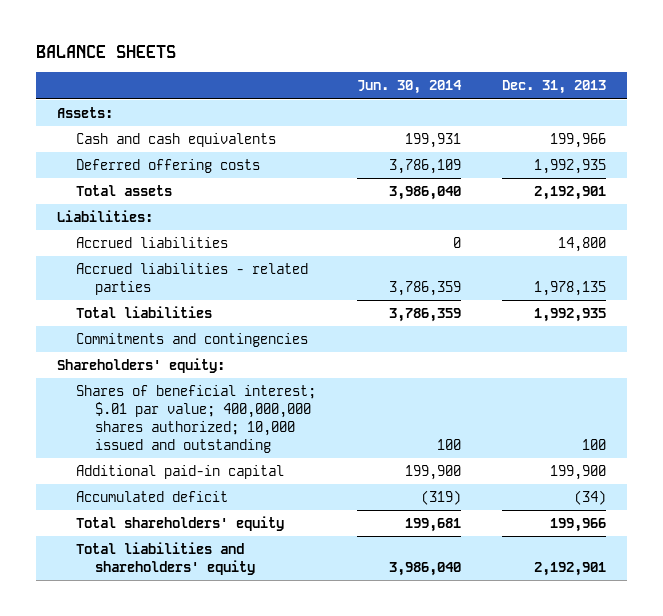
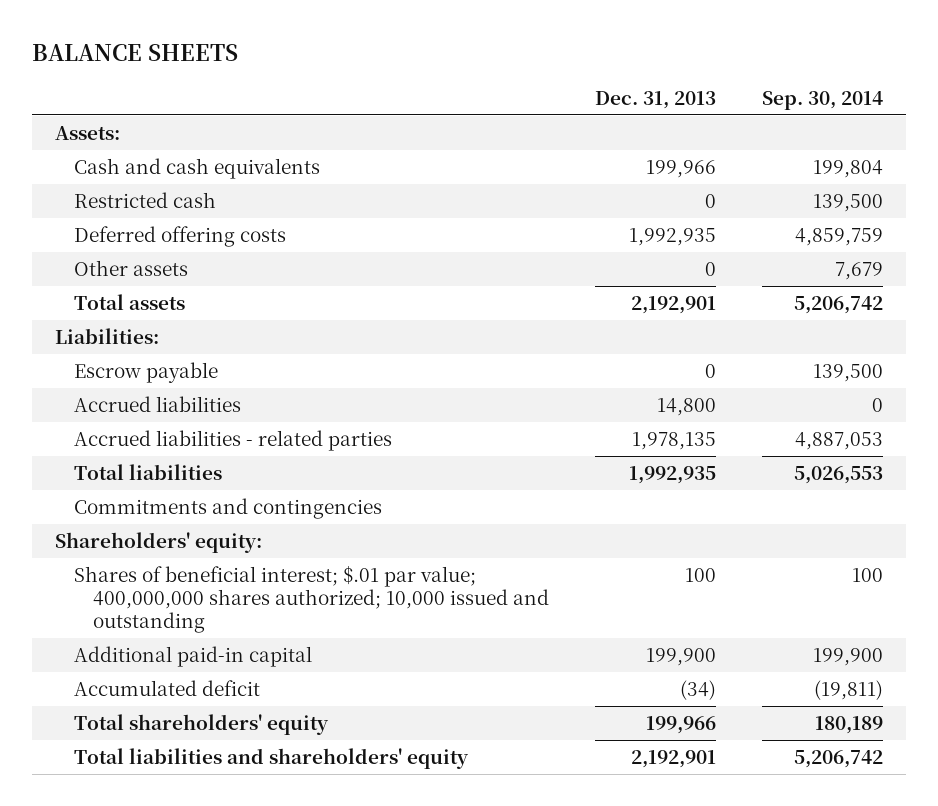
- | Jun. 30, 2014 | Dec. 31, 2013
+ | Dec. 31, 2013 | Sep. 30, 2014
+ Restricted cash | 0 | 139,500
+ Other assets | 0 | 7,679
+ Escrow payable | 0 | 139,500

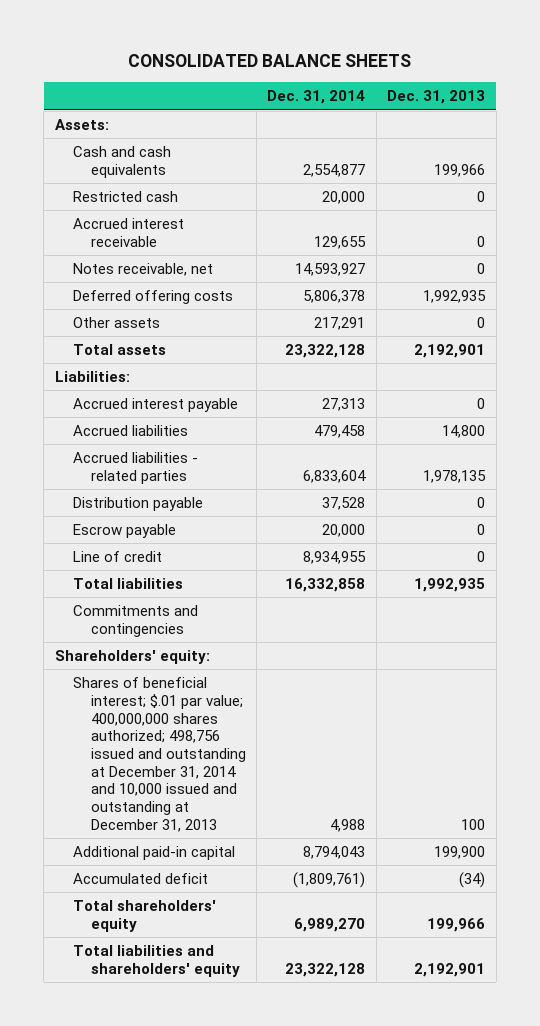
- BALANCE SHEETS
+ CONSOLIDATED BALANCE SHEETS
- | Dec. 31, 2013 | Sep. 30, 2014
+ | Dec. 31, 2014 | Dec. 31, 2013
+ Accrued interest receivable | 129,655 | 0
+ Notes receivable, net | 14,593,927 | 0
+ Accrued interest payable | 27,313 | 0
+ Distribution payable | 37,528 | 0
moved down: Escrow payable | 20,000 | 0
+ Line of credit | 8,934,955 | 0
- Shares of beneficial interest; $.01 par value; 400,000,000 shares authorized; 10,000 issued and outstanding | 100 | 100
+ Shares of beneficial interest; $.01 par value; 400,000,000 shares authorized; 498,756 issued and outstanding at December 31, 2014 and 10,000 issued and outstanding at December 31, 2013 | 4,988 | 100

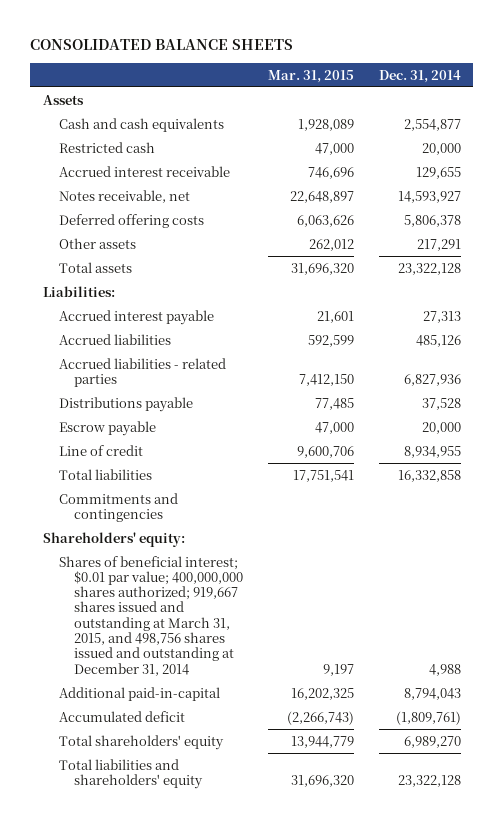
- | Dec. 31, 2014 | Dec. 31, 2013
+ | Mar. 31, 2015 | Dec. 31, 2014
- Assets:
+ Assets
- Accrued liabilities | 479,458 | 14,800
- Accrued liabilities - related parties | 6,833,604 | 1,978,135
- Distribution payable | 37,528 | 0
+ Accrued liabilities | 592,599 | 485,126
+ Accrued liabilities - related parties | 7,412,150 | 6,827,936
+ Distributions payable | 77,485 | 37,528
- Shares of beneficial interest; $.01 par value; 400,000,000 shares authorized; 498,756 issued and outstanding at December 31, 2014 and 10,000 issued and outstanding at December 31, 2013 | 4,988 | 100
- Additional paid-in capital | 8,794,043 | 199,900
+ Shares of beneficial interest; $0.01 par value; 400,000,000 shares authorized; 919,667 shares issued and outstanding at March 31, 2015, and 498,756 shares issued and outstanding at December 31, 2014 | 9,197 | 4,988
+ Additional paid-in-capital | 16,202,325 | 8,794,043

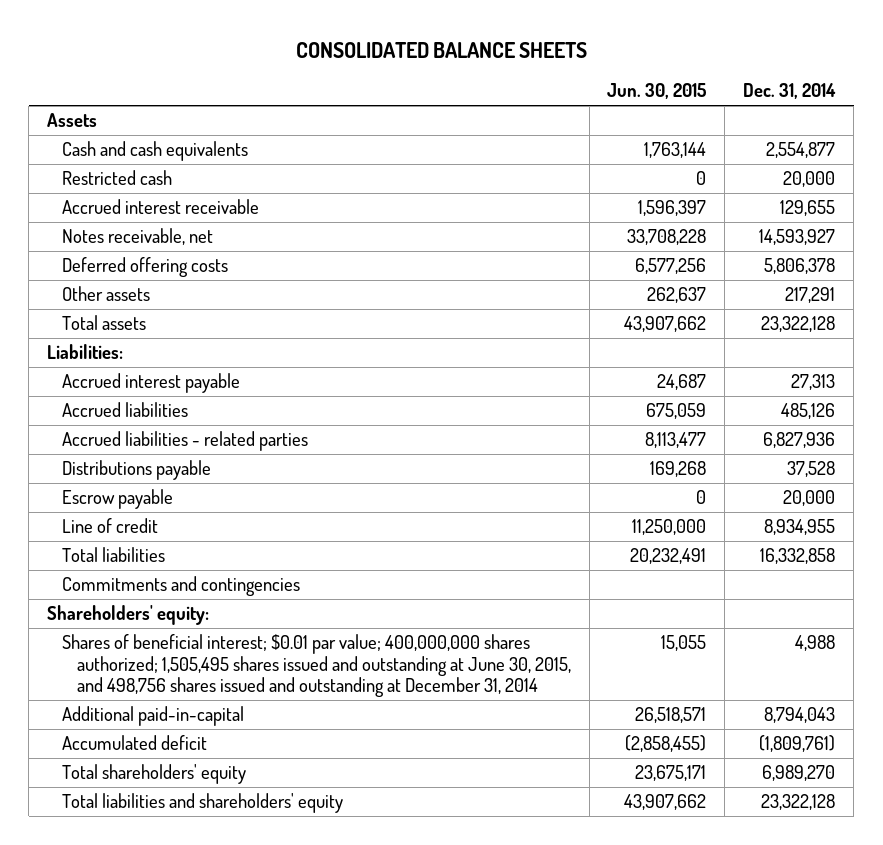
- | Mar. 31, 2015 | Dec. 31, 2014
+ | Jun. 30, 2015 | Dec. 31, 2014
- Shares of beneficial interest; $0.01 par value; 400,000,000 shares authorized; 919,667 shares issued and outstanding at March 31, 2015, and 498,756 shares issued and outstanding at December 31, 2014 | 9,197 | 4,988
+ Shares of beneficial interest; $0.01 par value; 400,000,000 shares authorized; 1,505,495 shares issued and outstanding at June 30, 2015, and 498,756 shares issued and outstanding at December 31, 2014 | 15,055 | 4,988

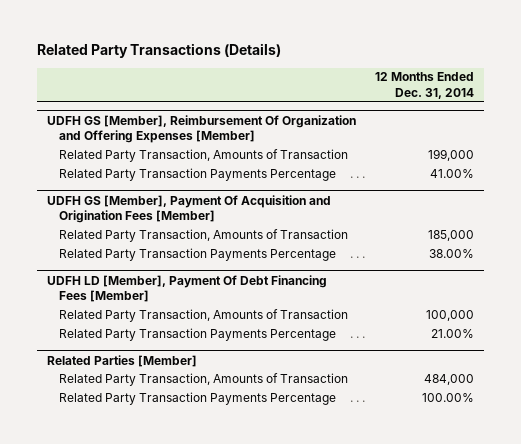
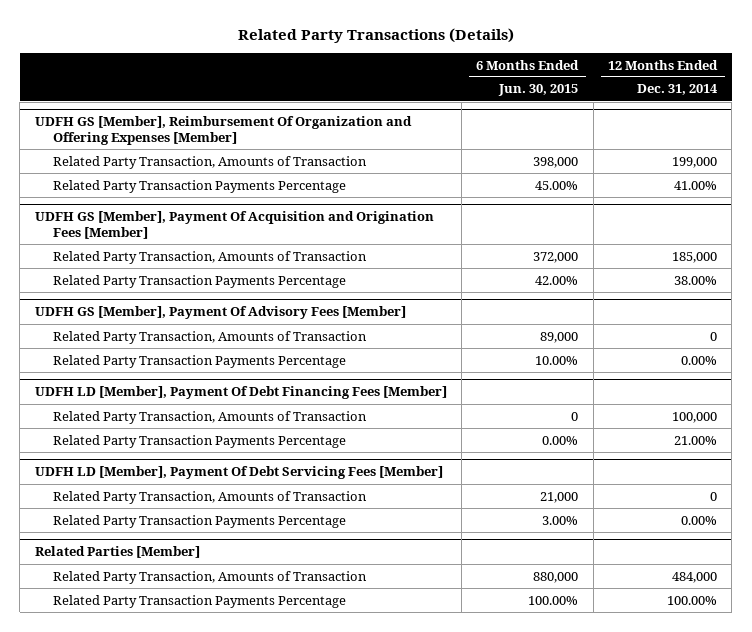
- | 12 Months Ended Dec. 31, 2014
+ | 6 Months Ended Jun. 30, 2015 | 12 Months Ended Dec. 31, 2014
+ UDFH GS [Member], Payment Of Advisory Fees [Member]
+ Related Party Transaction, Amounts of Transaction | 89,000 | 0
+ Related Party Transaction Payments Percentage | 10.00% | 0.00%
+ UDFH LD [Member], Payment Of Debt Servicing Fees [Member]
+ Related Party Transaction, Amounts of Transaction | 21,000 | 0
+ Related Party Transaction Payments Percentage | 3.00% | 0.00%

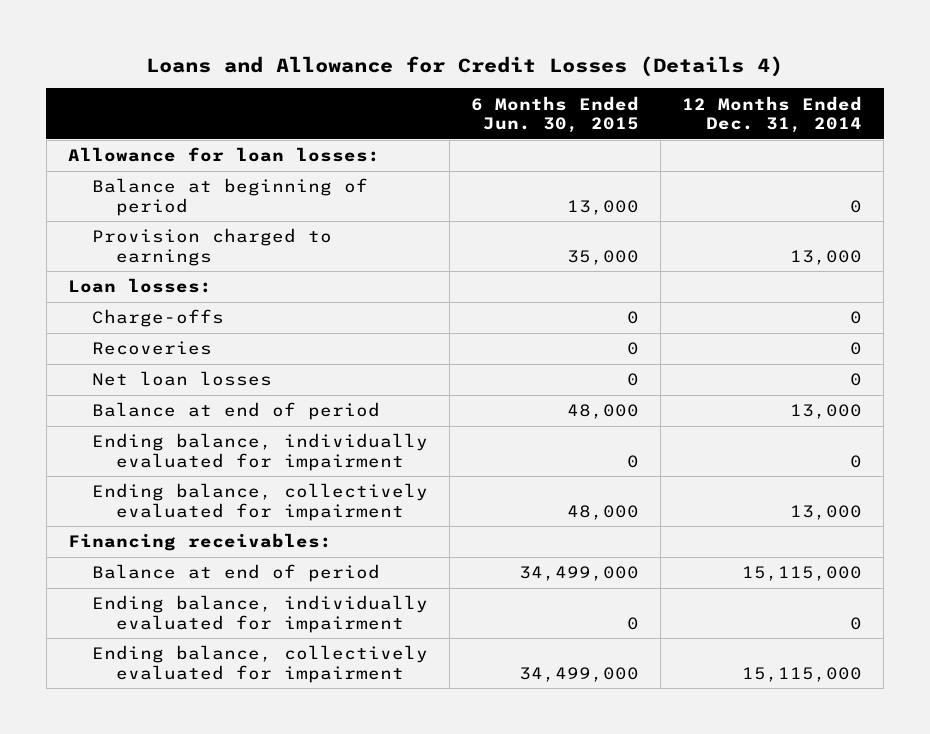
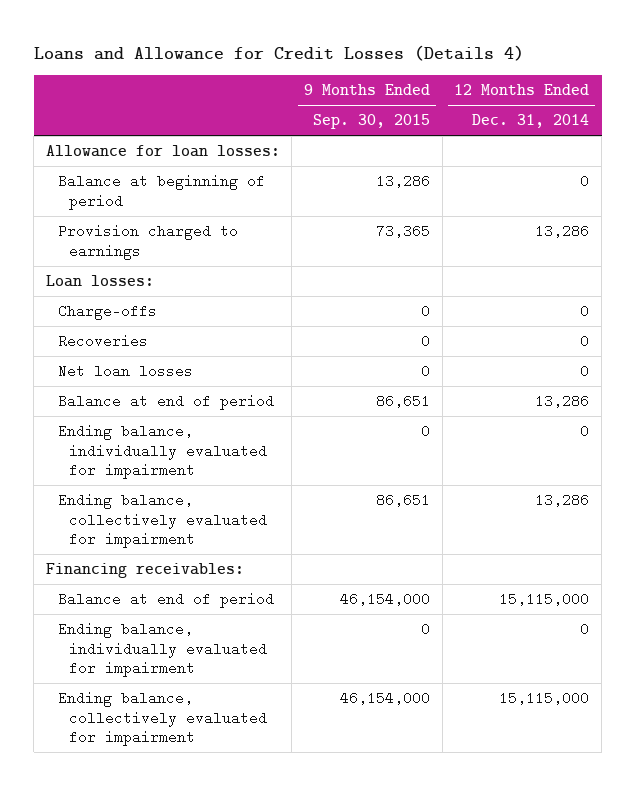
- | 6 Months Ended Jun. 30, 2015 | 12 Months Ended Dec. 31, 2014
+ | 9 Months Ended Sep. 30, 2015 | 12 Months Ended Dec. 31, 2014
- Provision charged to earnings | 35,000 | 13,000
+ Provision charged to earnings | 73,365 | 13,286
- Balance at end of period | 48,000 | 13,000
+ Balance at end of period | 86,651 | 13,286
- Ending balance, collectively evaluated for impairment | 48,000 | 13,000
+ Ending balance, collectively evaluated for impairment | 86,651 | 13,286

